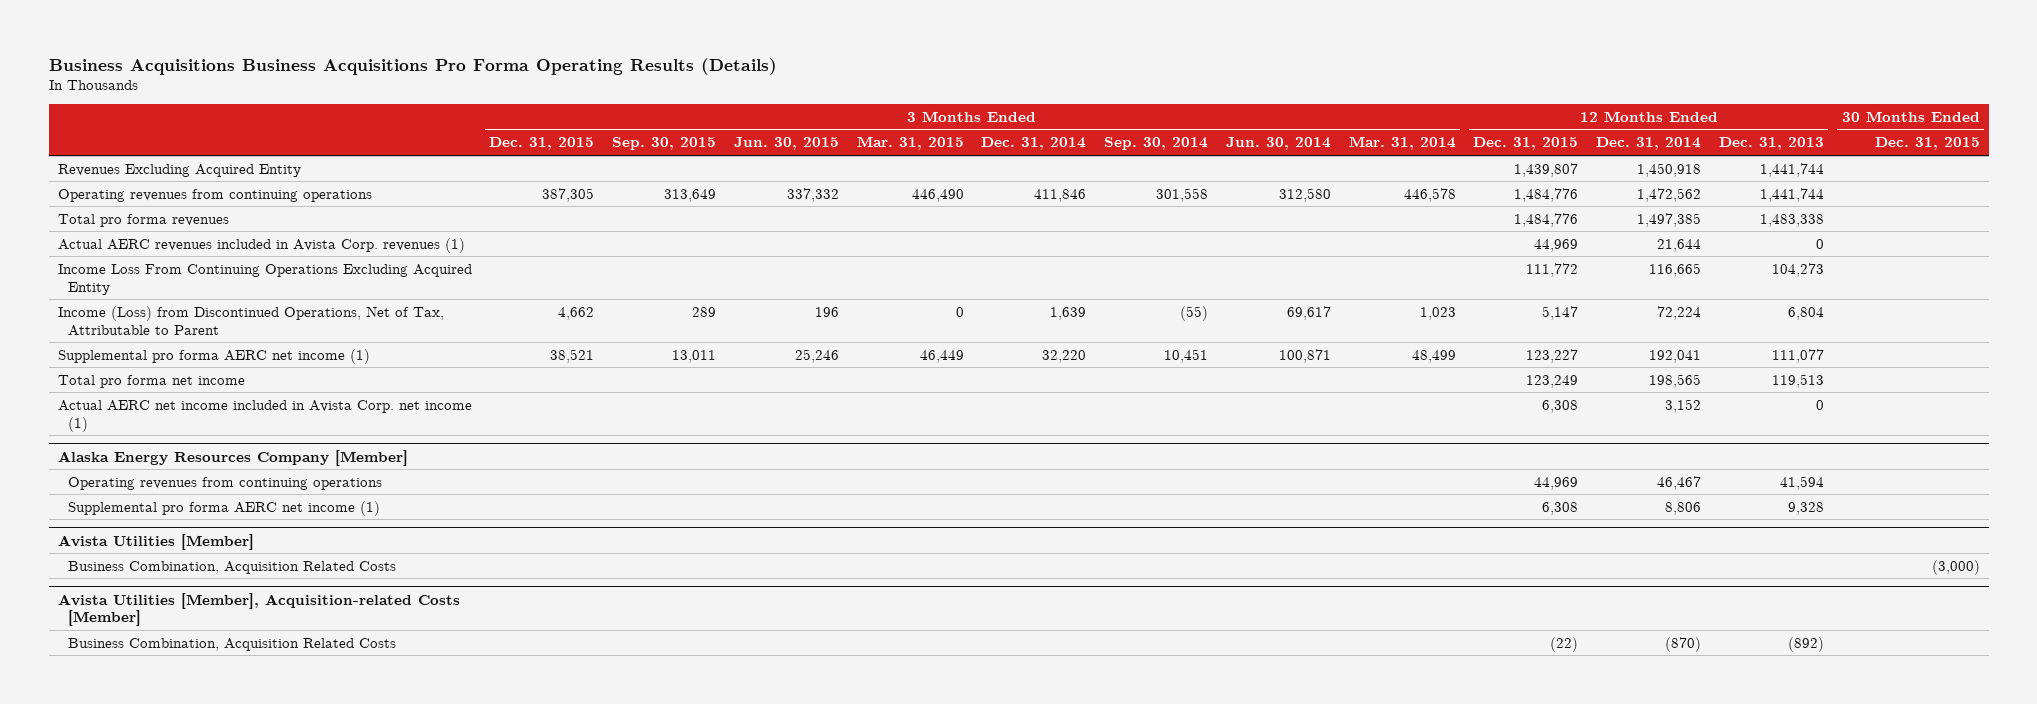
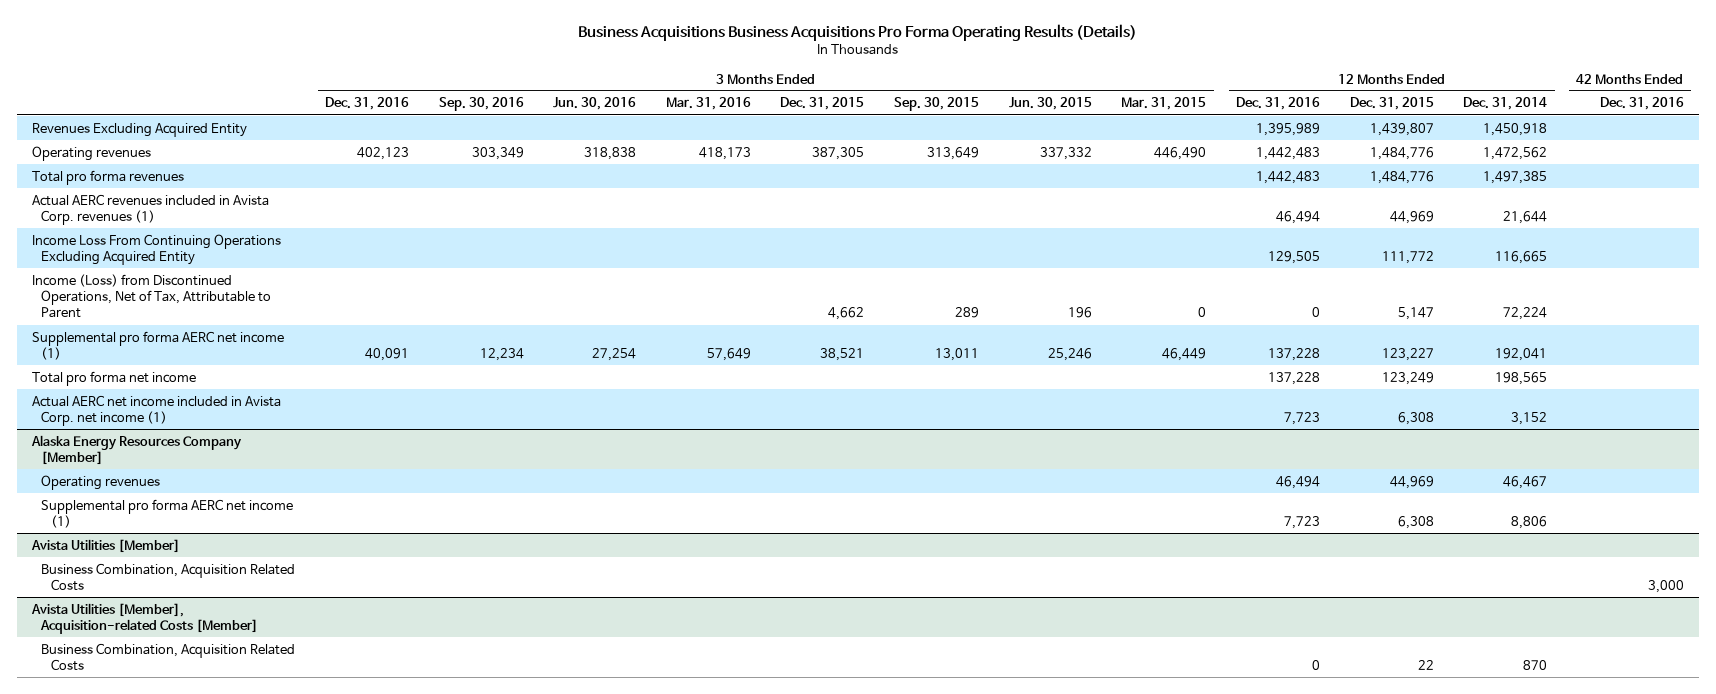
- | 3 Months Ended Dec. 31, 2015 | 3 Months Ended Sep. 30, 2015 | 3 Months Ended Jun. 30, 2015 | 3 Months Ended Mar. 31, 2015 | 3 Months Ended Dec. 31, 2014 | 3 Months Ended Sep. 30, 2014 | 3 Months Ended Jun. 30, 2014 | 3 Months Ended Mar. 31, 2014 | 12 Months Ended Dec. 31, 2015 | 12 Months Ended Dec. 31, 2014 | 12 Months Ended Dec. 31, 2013 | 30 Months Ended Dec. 31, 2015
+ | 3 Months Ended Dec. 31, 2016 | 3 Months Ended Sep. 30, 2016 | 3 Months Ended Jun. 30, 2016 | 3 Months Ended Mar. 31, 2016 | 3 Months Ended Dec. 31, 2015 | 3 Months Ended Sep. 30, 2015 | 3 Months Ended Jun. 30, 2015 | 3 Months Ended Mar. 31, 2015 | 12 Months Ended Dec. 31, 2016 | 12 Months Ended Dec. 31, 2015 | 12 Months Ended Dec. 31, 2014 | 42 Months Ended Dec. 31, 2016
- Operating revenues from continuing operations | 387,305 | 313,649 | 337,332 | 446,490 | 411,846 | 301,558 | 312,580 | 446,578 | 1,484,776 | 1,472,562 | 1,441,744 |
+ Operating revenues | 402,123 | 303,349 | 318,838 | 418,173 | 387,305 | 313,649 | 337,332 | 446,490 | 1,442,483 | 1,484,776 | 1,472,562 |
@ Alaska Energy Resources Company [Member]
- Operating revenues from continuing operations | | | | | | | | | 44,969 | 46,467 | 41,594 |
+ Operating revenues | | | | | | | | | 46,494 | 44,969 | 46,467 |
@ Avista Utilities [Member], Acquisition-related Costs [Member]
- Business Combination, Acquisition Related Costs | | | | | | | | | (22) | (870) | (892) |
+ Business Combination, Acquisition Related Costs | | | | | | | | | 0 | 22 | 870 |

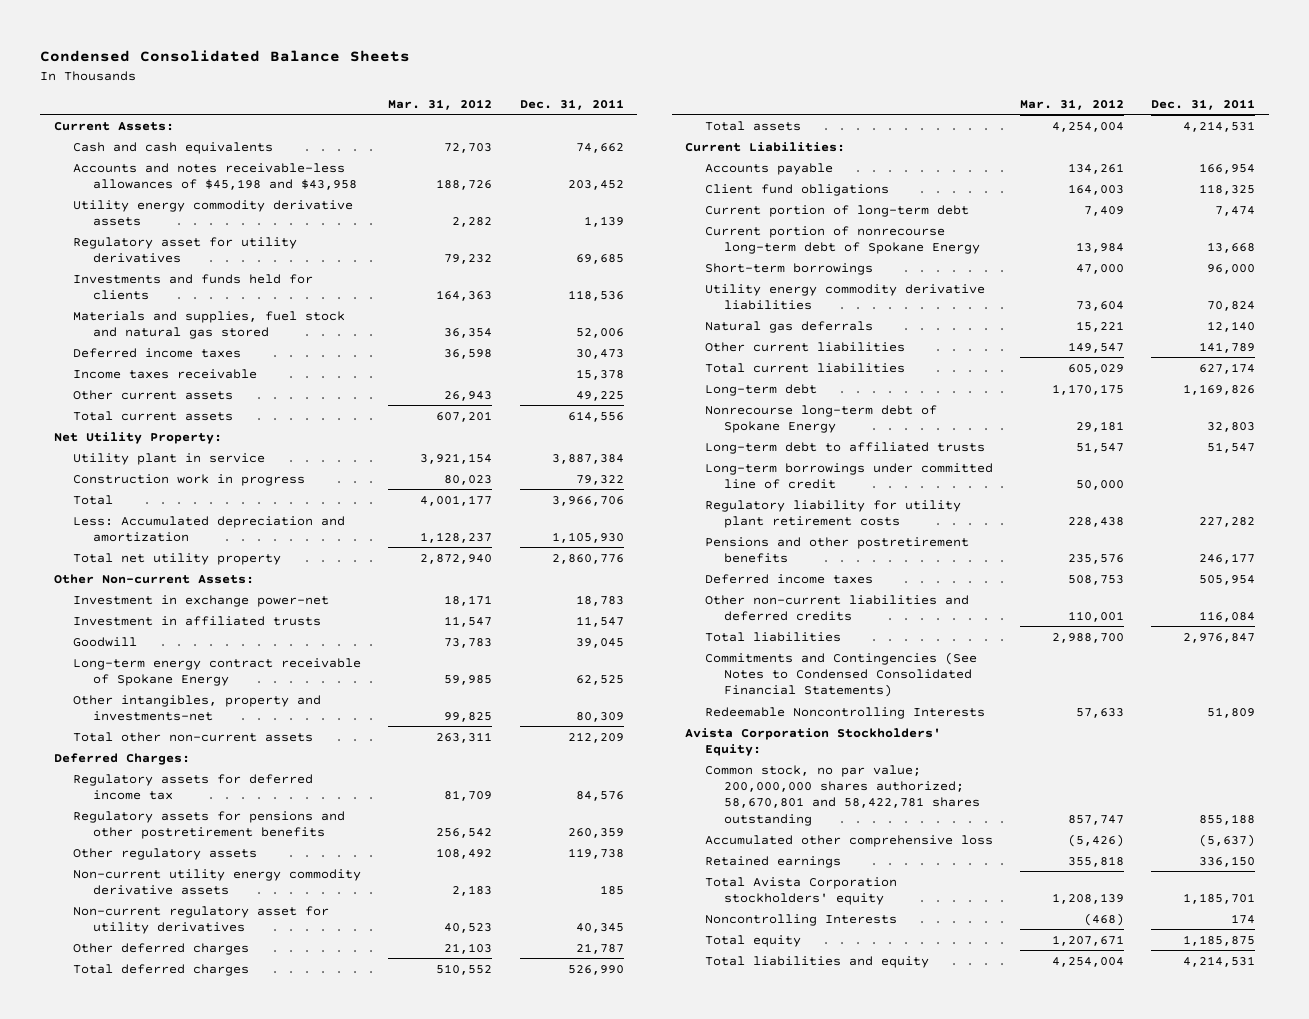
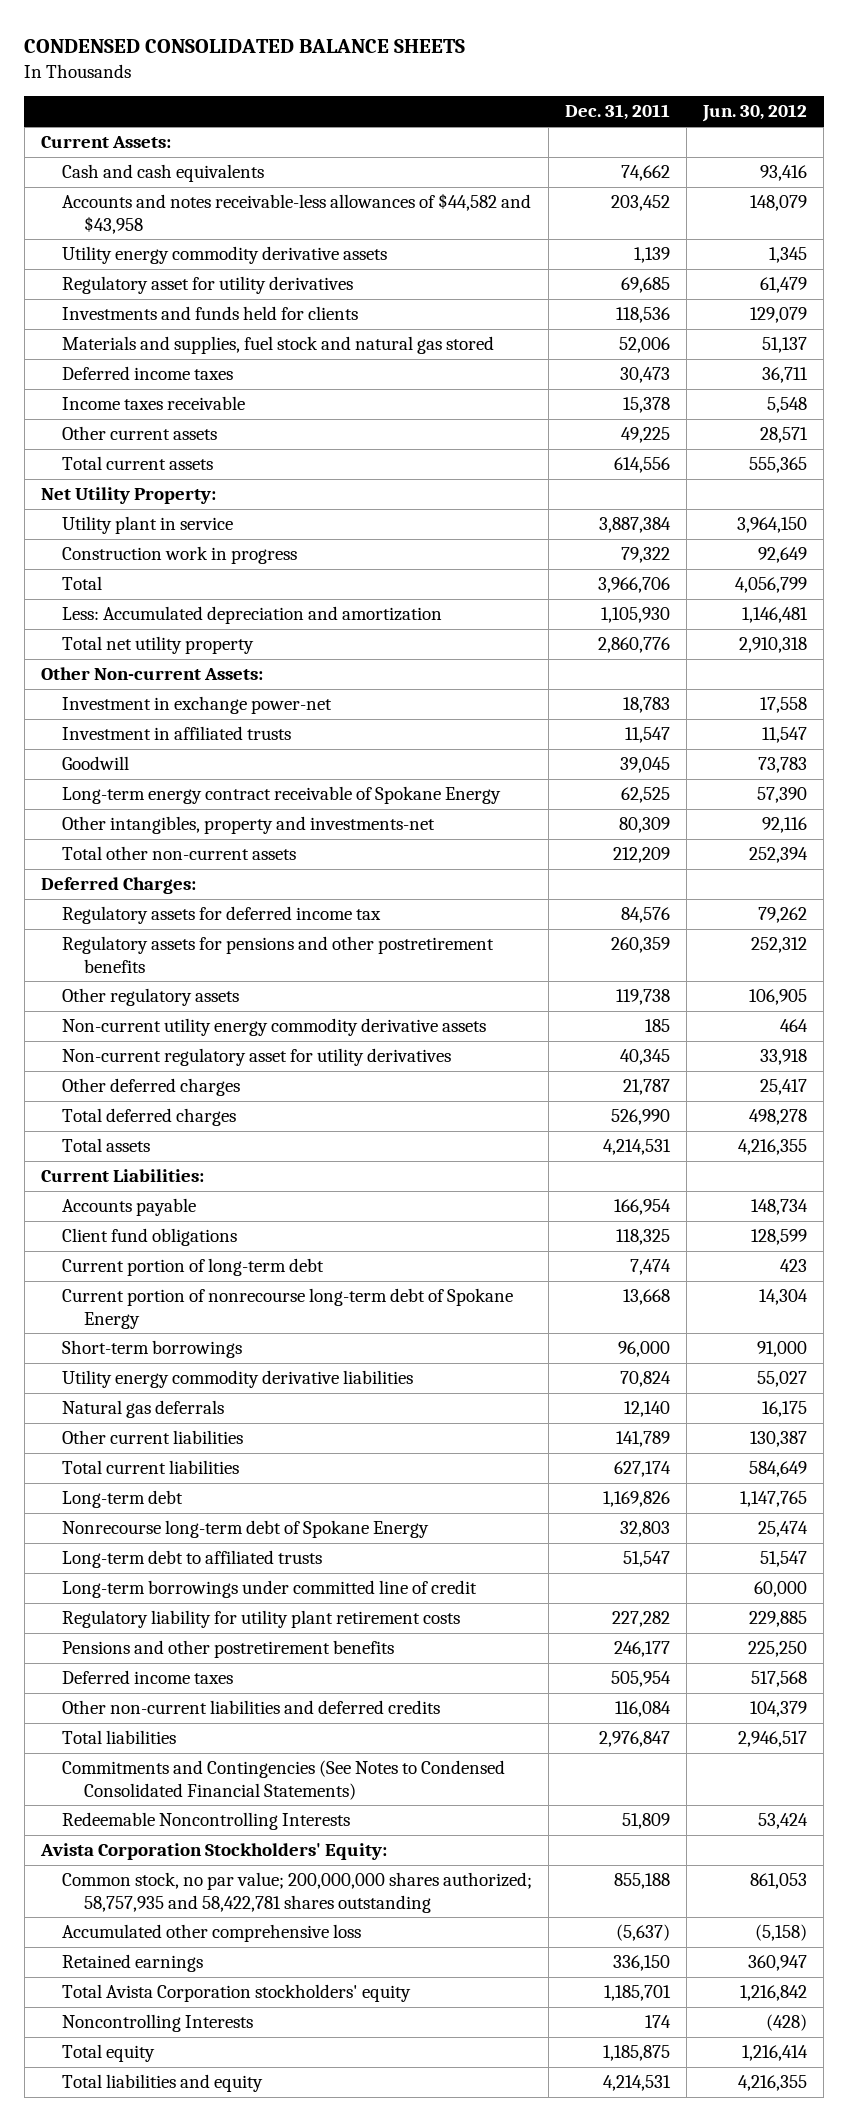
- Condensed Consolidated Balance Sheets
+ CONDENSED CONSOLIDATED BALANCE SHEETS
- | Mar. 31, 2012 | Dec. 31, 2011
+ | Dec. 31, 2011 | Jun. 30, 2012
- Accounts and notes receivable-less allowances of $45,198 and $43,958 | 188,726 | 203,452
+ Accounts and notes receivable-less allowances of $44,582 and $43,958 | 203,452 | 148,079
- Common stock, no par value; 200,000,000 shares authorized; 58,670,801 and 58,422,781 shares outstanding | 857,747 | 855,188
+ Common stock, no par value; 200,000,000 shares authorized; 58,757,935 and 58,422,781 shares outstanding | 855,188 | 861,053

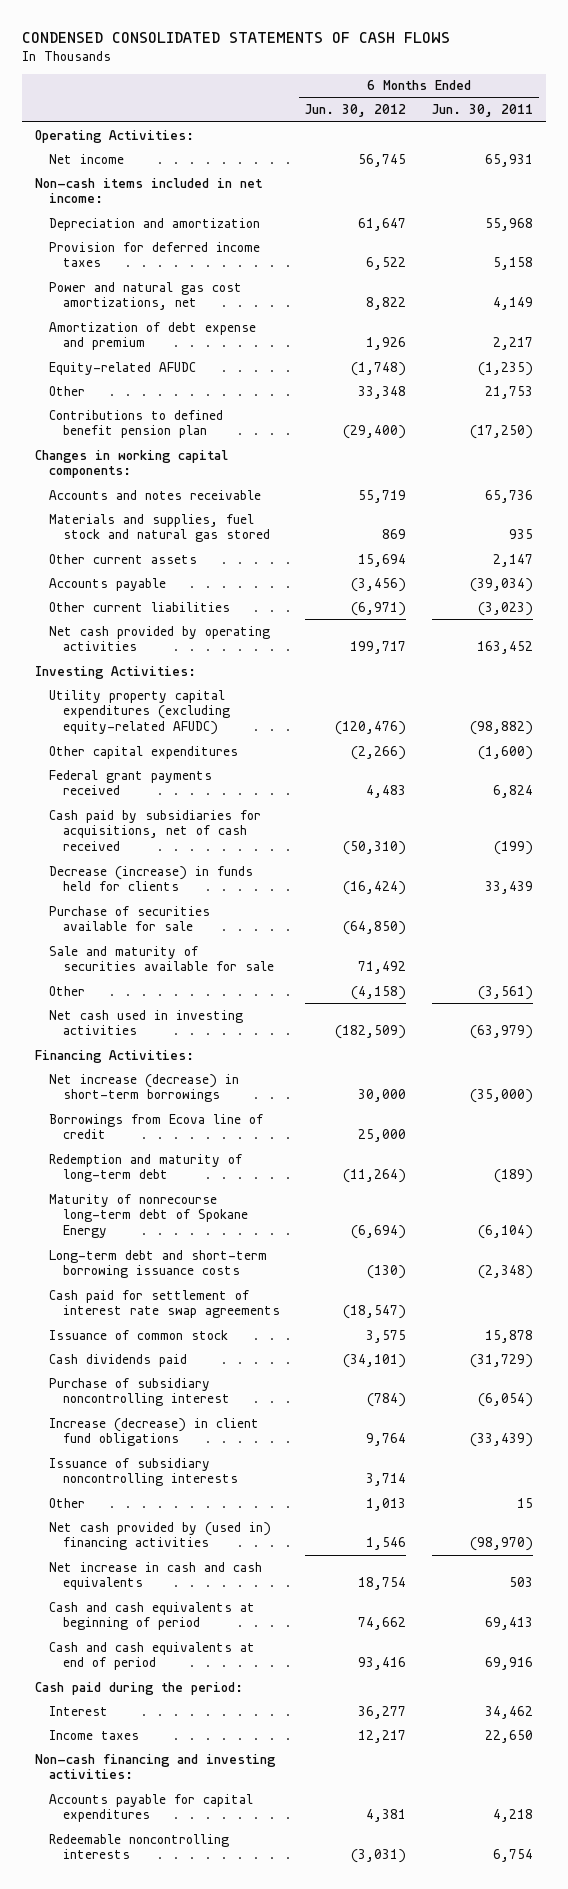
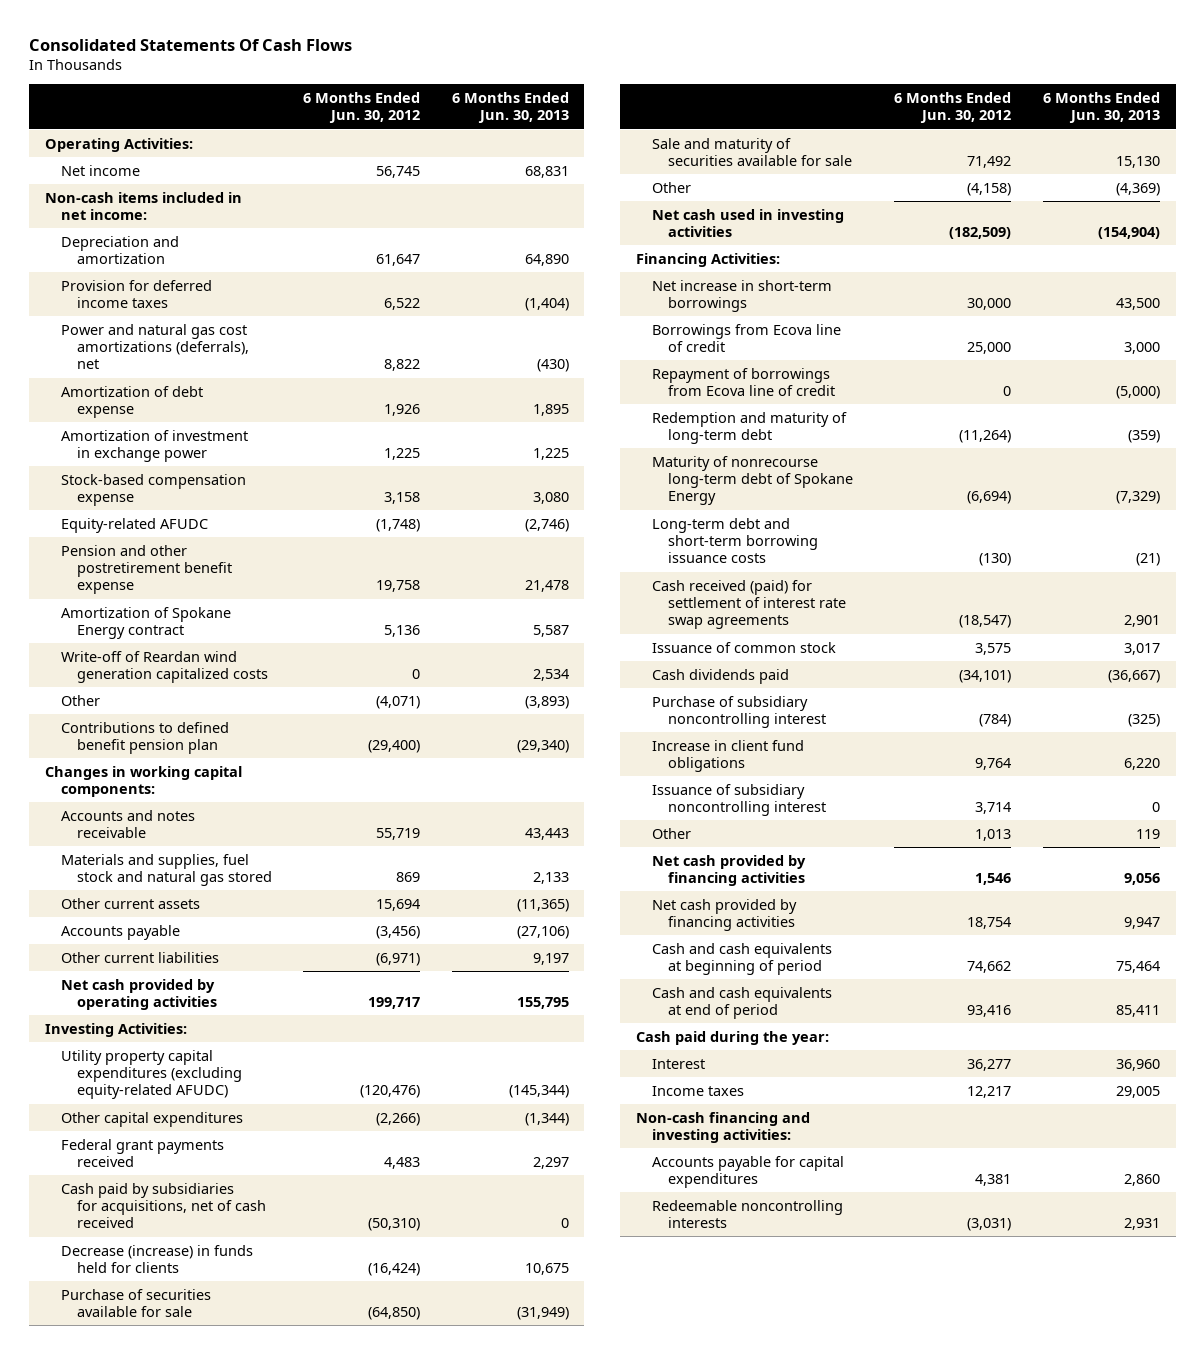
- CONDENSED CONSOLIDATED STATEMENTS OF CASH FLOWS
+ Consolidated Statements Of Cash Flows
- | 6 Months Ended Jun. 30, 2012 | 6 Months Ended Jun. 30, 2011
+ | 6 Months Ended Jun. 30, 2012 | 6 Months Ended Jun. 30, 2013
- Power and natural gas cost amortizations, net | 8,822 | 4,149
- Amortization of debt expense and premium | 1,926 | 2,217
+ Power and natural gas cost amortizations (deferrals), net | 8,822 | (430)
+ Amortization of debt expense | 1,926 | 1,895
+ Amortization of investment in exchange power | 1,225 | 1,225
+ Stock-based compensation expense | 3,158 | 3,080
- Other | 33,348 | 21,753
+ Pension and other postretirement benefit expense | 19,758 | 21,478
+ Amortization of Spokane Energy contract | 5,136 | 5,587
+ Write-off of Reardan wind generation capitalized costs | 0 | 2,534
+ Other | (4,071) | (3,893)
- Net increase (decrease) in short-term borrowings | 30,000 | (35,000)
+ Net increase in short-term borrowings | 30,000 | 43,500
+ Repayment of borrowings from Ecova line of credit | 0 | (5,000)
- Cash paid for settlement of interest rate swap agreements | (18,547) |
+ Cash received (paid) for settlement of interest rate swap agreements | (18,547) | 2,901
- Increase (decrease) in client fund obligations | 9,764 | (33,439)
- Issuance of subsidiary noncontrolling interests | 3,714 |
+ Increase in client fund obligations | 9,764 | 6,220
+ Issuance of subsidiary noncontrolling interest | 3,714 | 0
- Net cash provided by (used in) financing activities | 1,546 | (98,970)
- Net increase in cash and cash equivalents | 18,754 | 503
+ Net cash provided by financing activities | 1,546 | 9,056
+ Net cash provided by financing activities | 18,754 | 9,947
- Cash paid during the period:
+ Cash paid during the year:

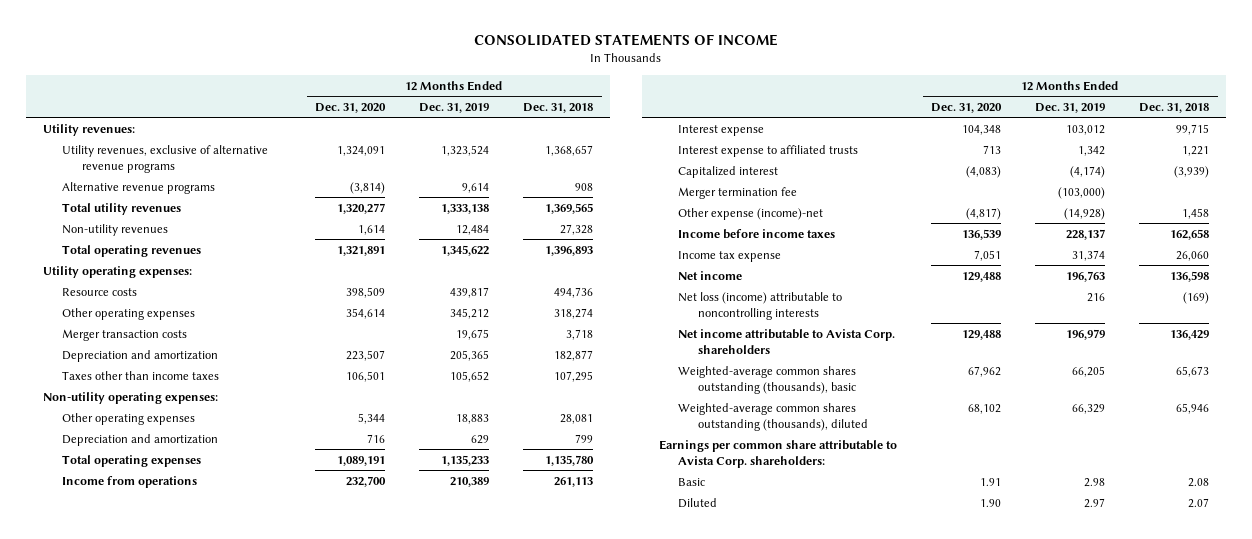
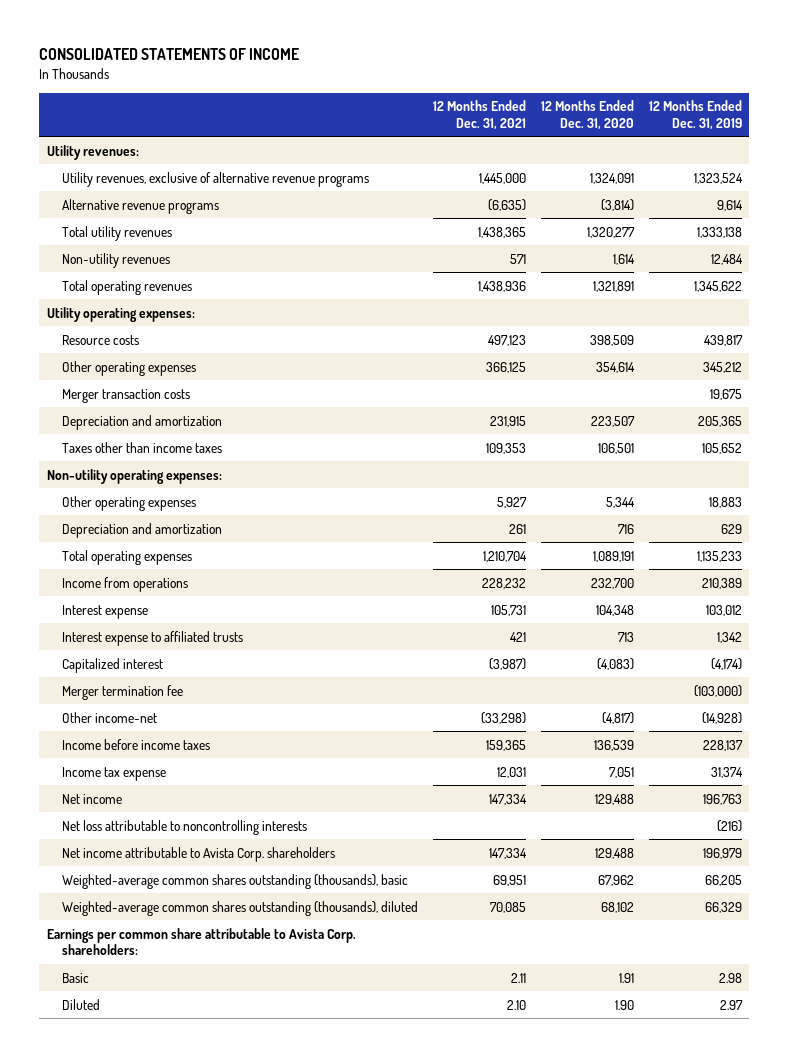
- | 12 Months Ended Dec. 31, 2020 | 12 Months Ended Dec. 31, 2019 | 12 Months Ended Dec. 31, 2018
+ | 12 Months Ended Dec. 31, 2021 | 12 Months Ended Dec. 31, 2020 | 12 Months Ended Dec. 31, 2019
- Other expense (income)-net | (4,817) | (14,928) | 1,458
+ Other income-net | (33,298) | (4,817) | (14,928)
- Net loss (income) attributable to noncontrolling interests | | 216 | (169)
+ Net loss attributable to noncontrolling interests | | | (216)

